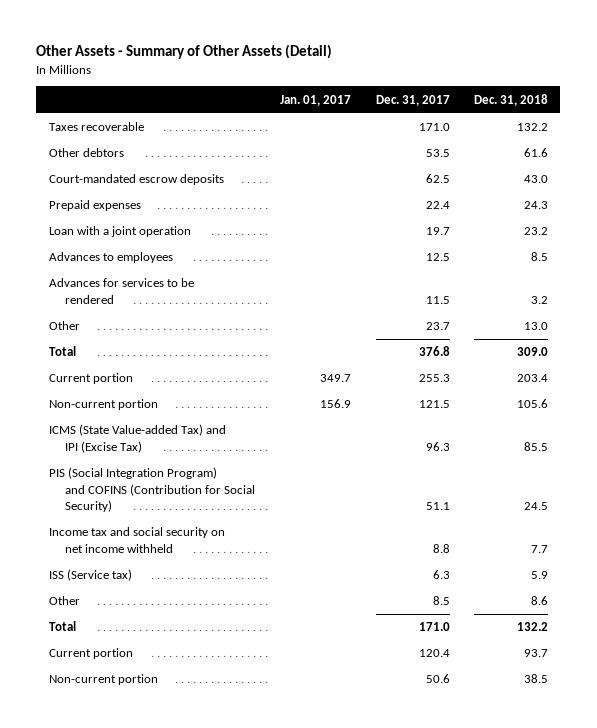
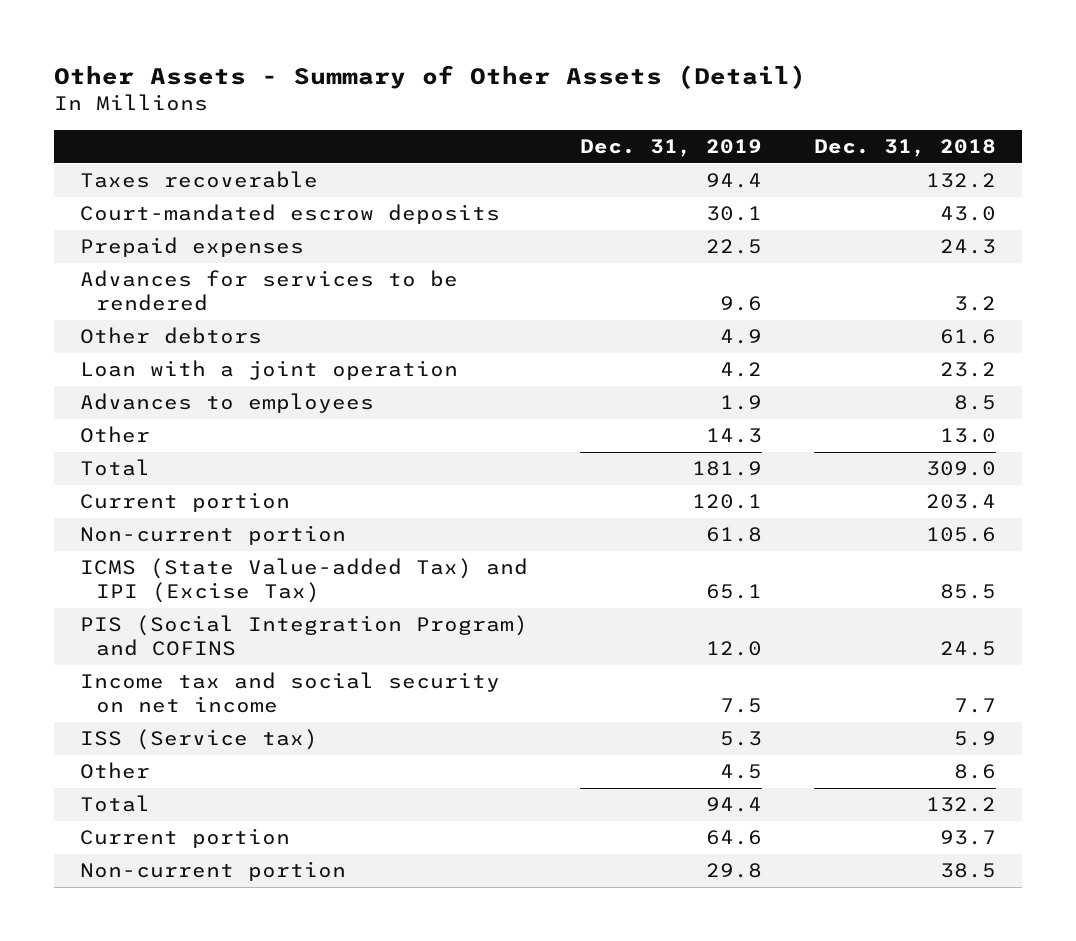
- | Jan. 01, 2017 | Dec. 31, 2017 | Dec. 31, 2018
+ | Dec. 31, 2019 | Dec. 31, 2018
moved up: Advances for services to be rendered | 9.6 | 3.2
moved down: Other debtors | 4.9 | 61.6
- PIS (Social Integration Program) and COFINS (Contribution for Social Security) | | 51.1 | 24.5
- Income tax and social security on net income withheld | | 8.8 | 7.7
+ PIS (Social Integration Program) and COFINS | 12.0 | 24.5
+ Income tax and social security on net income | 7.5 | 7.7

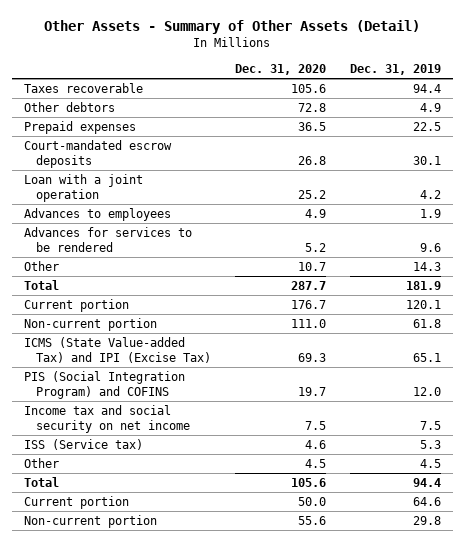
- | Dec. 31, 2019 | Dec. 31, 2018
+ | Dec. 31, 2020 | Dec. 31, 2019
moved down: Prepaid expenses | 36.5 | 22.5
moved down: Court-mandated escrow deposits | 26.8 | 30.1
moved down: Advances for services to be rendered | 5.2 | 9.6

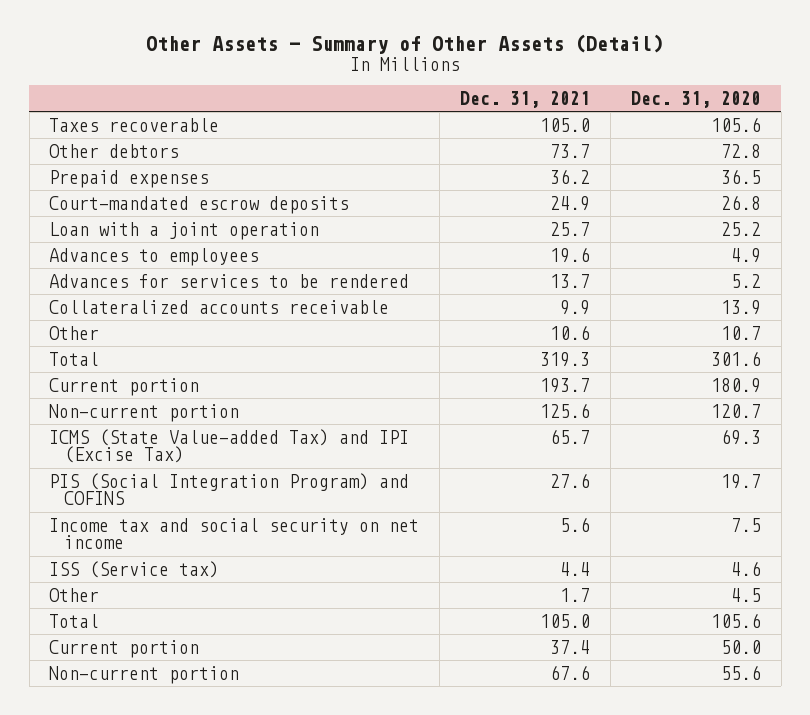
- | Dec. 31, 2020 | Dec. 31, 2019
+ | Dec. 31, 2021 | Dec. 31, 2020
+ Collateralized accounts receivable | 9.9 | 13.9
- Total | 287.7 | 181.9
- Current portion | 176.7 | 120.1
- Non-current portion | 111.0 | 61.8
+ Total | 319.3 | 301.6
+ Current portion | 193.7 | 180.9
+ Non-current portion | 125.6 | 120.7

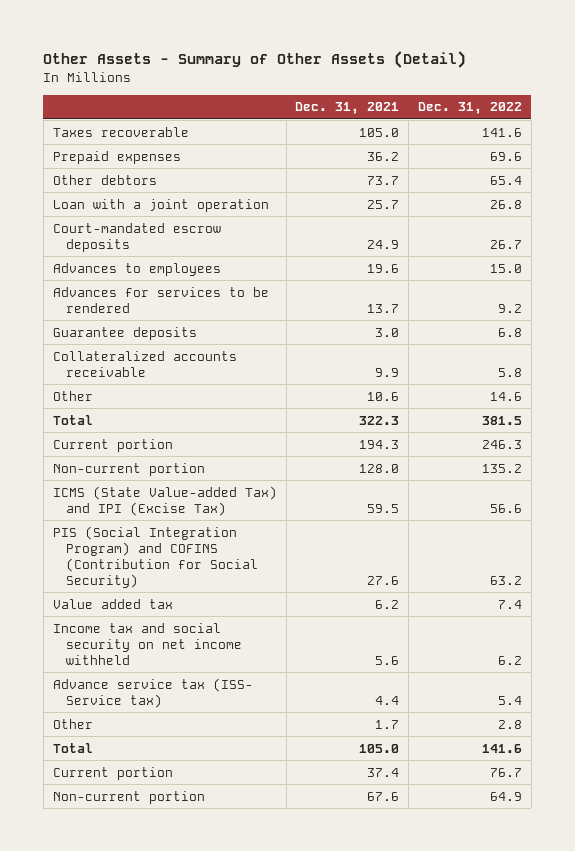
- | Dec. 31, 2021 | Dec. 31, 2020
+ | Dec. 31, 2021 | Dec. 31, 2022
moved down: Other debtors | 73.7 | 65.4
moved down: Court-mandated escrow deposits | 24.9 | 26.7
+ Guarantee deposits | 3.0 | 6.8
- Total | 319.3 | 301.6
- Current portion | 193.7 | 180.9
- Non-current portion | 125.6 | 120.7
- ICMS (State Value-added Tax) and IPI (Excise Tax) | 65.7 | 69.3
- PIS (Social Integration Program) and COFINS | 27.6 | 19.7
- Income tax and social security on net income | 5.6 | 7.5
- ISS (Service tax) | 4.4 | 4.6
+ Total | 322.3 | 381.5
+ Current portion | 194.3 | 246.3
+ Non-current portion | 128.0 | 135.2
+ ICMS (State Value-added Tax) and IPI (Excise Tax) | 59.5 | 56.6
+ PIS (Social Integration Program) and COFINS (Contribution for Social Security) | 27.6 | 63.2
+ Value added tax | 6.2 | 7.4
+ Income tax and social security on net income withheld | 5.6 | 6.2
+ Advance service tax (ISS- Service tax) | 4.4 | 5.4

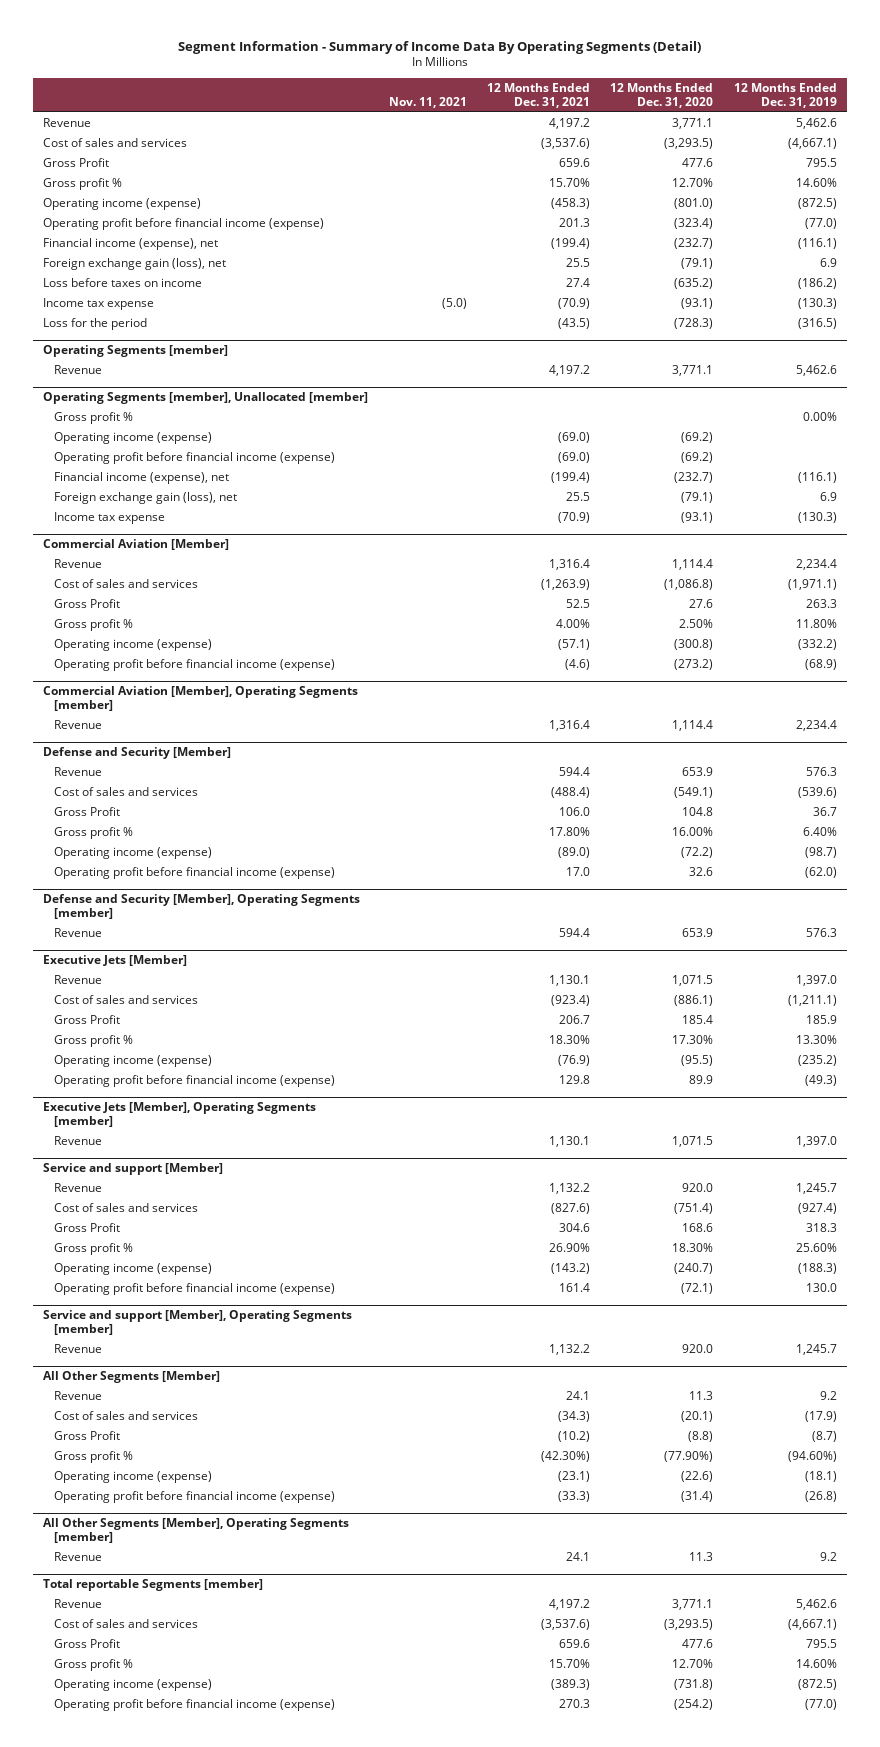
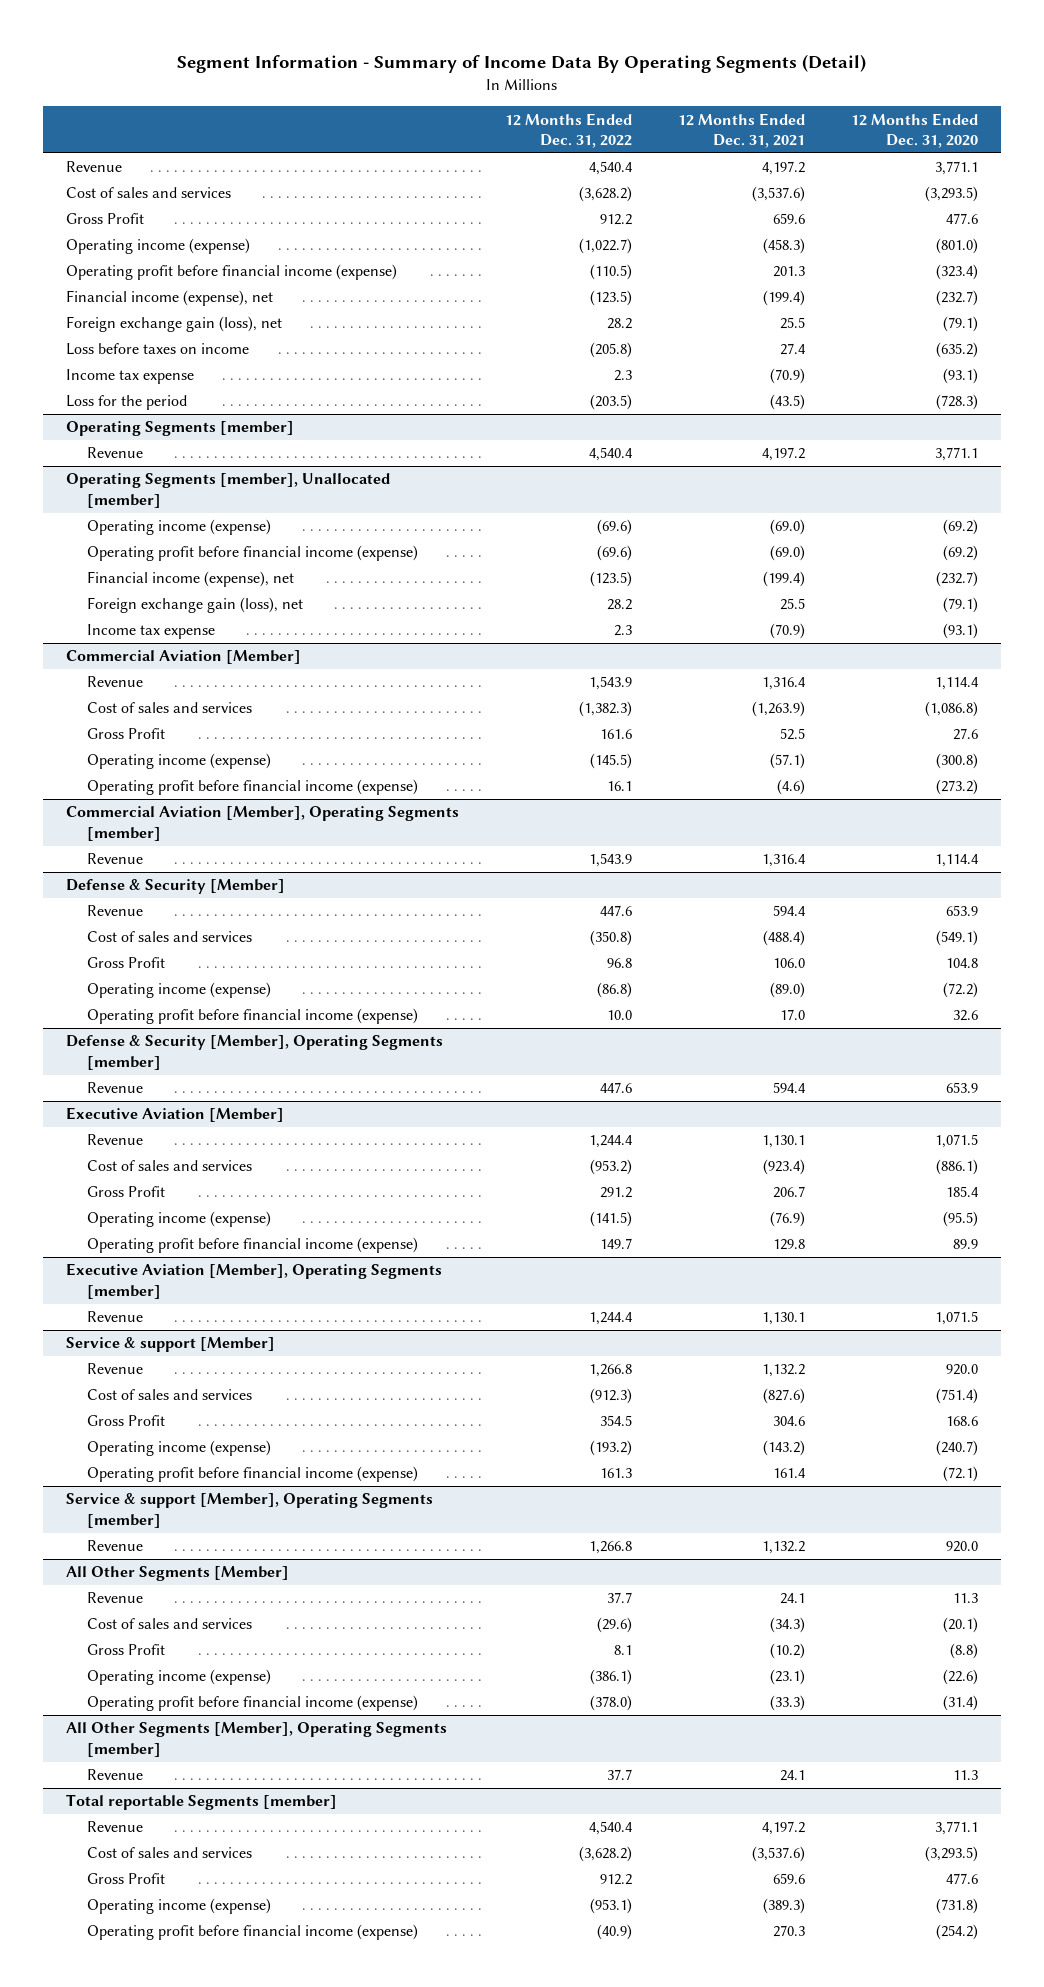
- | Nov. 11, 2021 | 12 Months Ended Dec. 31, 2021 | 12 Months Ended Dec. 31, 2020 | 12 Months Ended Dec. 31, 2019
+ | 12 Months Ended Dec. 31, 2022 | 12 Months Ended Dec. 31, 2021 | 12 Months Ended Dec. 31, 2020
- Gross profit % | | 15.70% | 12.70% | 14.60%
@ Operating Segments [member], Unallocated [member]
- Gross profit % | | | | 0.00%
@ Commercial Aviation [Member]
- Gross profit % | | 4.00% | 2.50% | 11.80%
- Defense and Security [Member]
+ Defense & Security [Member]
- Gross profit % | | 17.80% | 16.00% | 6.40%
- Defense and Security [Member], Operating Segments [member]
+ Defense & Security [Member], Operating Segments [member]
- Executive Jets [Member]
+ Executive Aviation [Member]
- Gross profit % | | 18.30% | 17.30% | 13.30%
- Executive Jets [Member], Operating Segments [member]
+ Executive Aviation [Member], Operating Segments [member]
- Service and support [Member]
+ Service & support [Member]
- Gross profit % | | 26.90% | 18.30% | 25.60%
- Service and support [Member], Operating Segments [member]
+ Service & support [Member], Operating Segments [member]
@ All Other Segments [Member]
- Gross profit % | | (42.30%) | (77.90%) | (94.60%)
@ Total reportable Segments [member]
- Gross profit % | | 15.70% | 12.70% | 14.60%

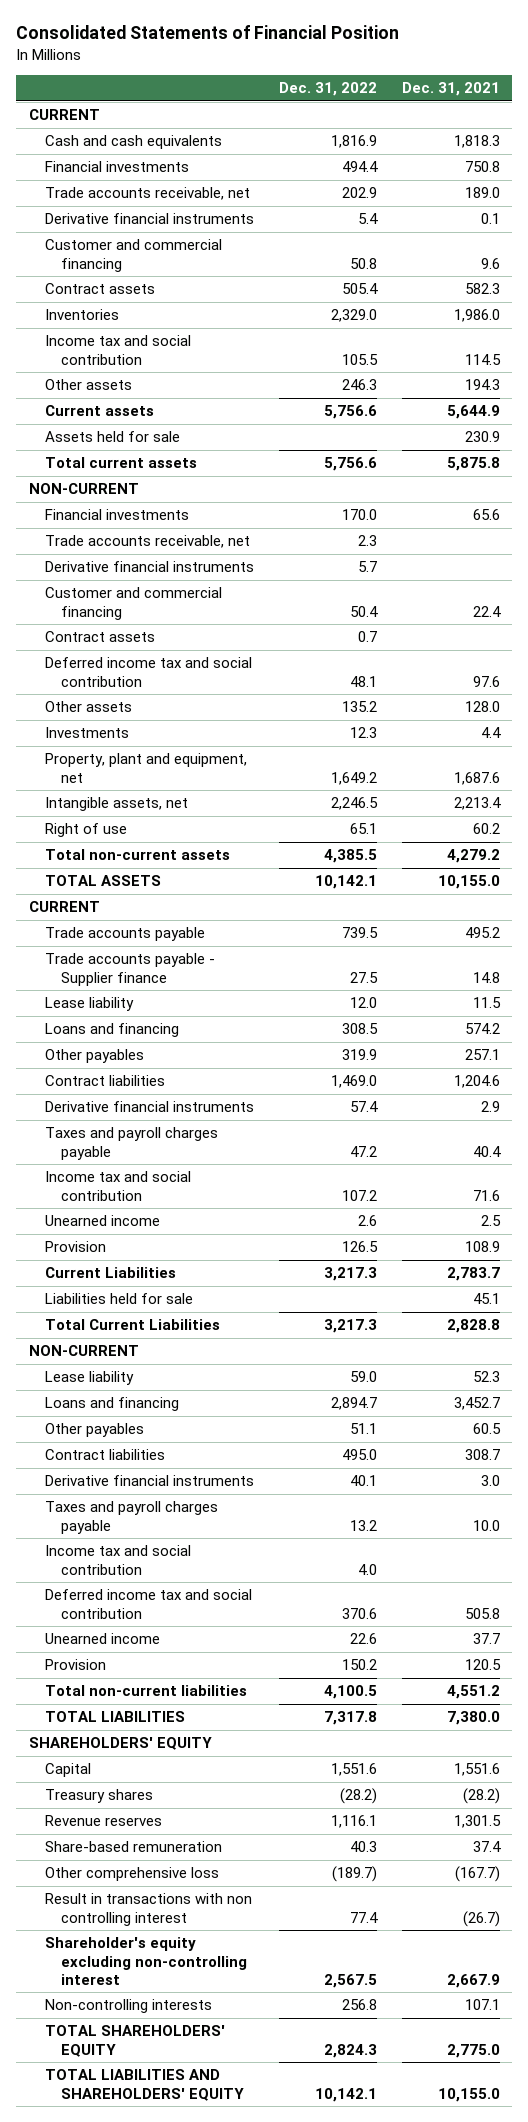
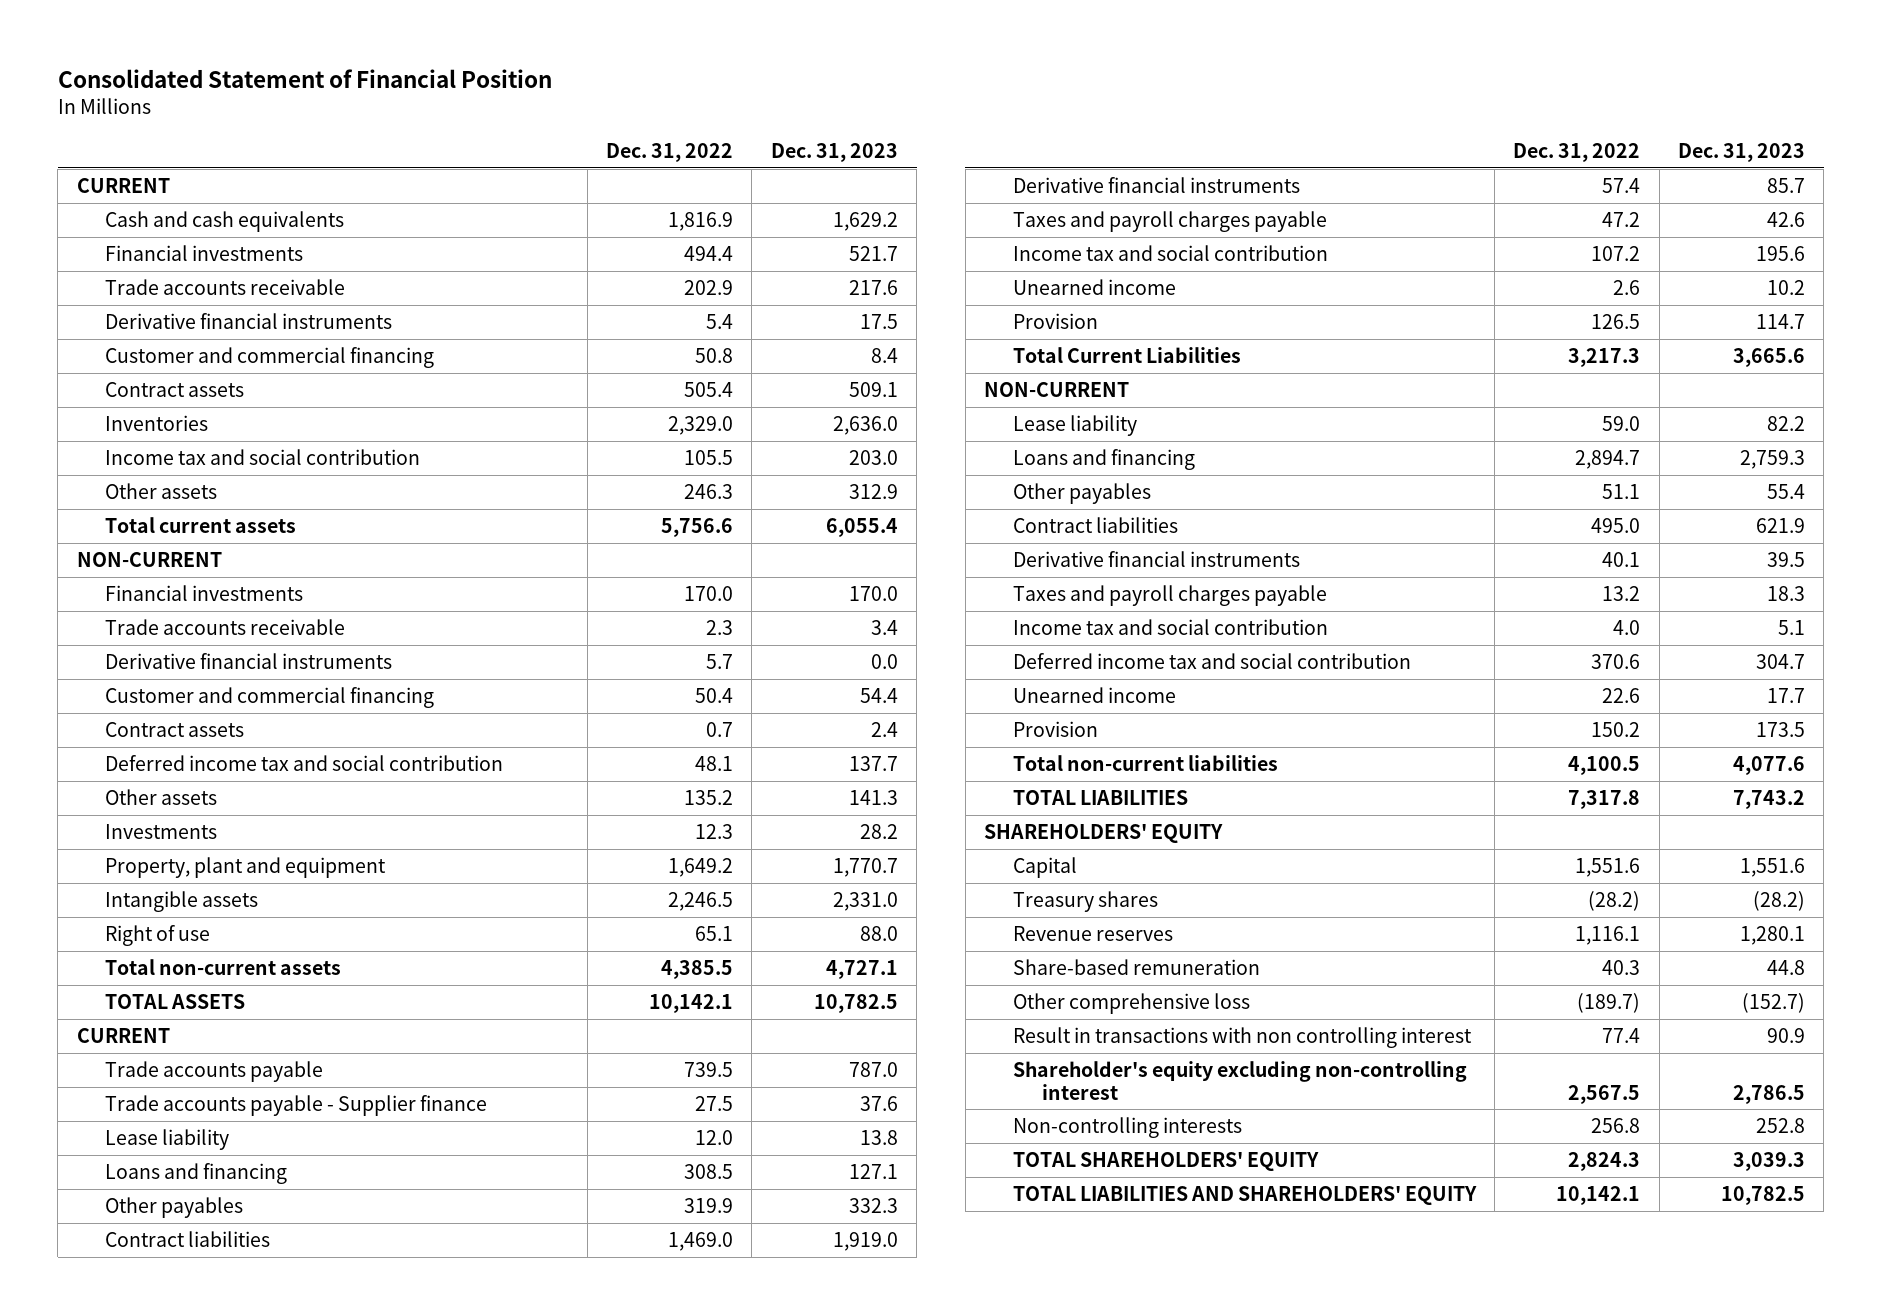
- Consolidated Statements of Financial Position
+ Consolidated Statement of Financial Position
- | Dec. 31, 2022 | Dec. 31, 2021
+ | Dec. 31, 2022 | Dec. 31, 2023
- Trade accounts receivable, net | 202.9 | 189.0
+ Trade accounts receivable | 202.9 | 217.6
- Current assets | 5,756.6 | 5,644.9
- Assets held for sale | | 230.9
- Trade accounts receivable, net | 2.3 |
+ Trade accounts receivable | 2.3 | 3.4
- Property, plant and equipment, net | 1,649.2 | 1,687.6
- Intangible assets, net | 2,246.5 | 2,213.4
+ Property, plant and equipment | 1,649.2 | 1,770.7
+ Intangible assets | 2,246.5 | 2,331.0
- Current Liabilities | 3,217.3 | 2,783.7
- Liabilities held for sale | | 45.1

